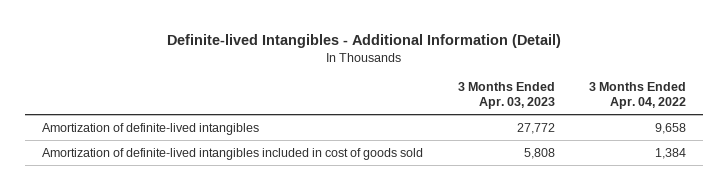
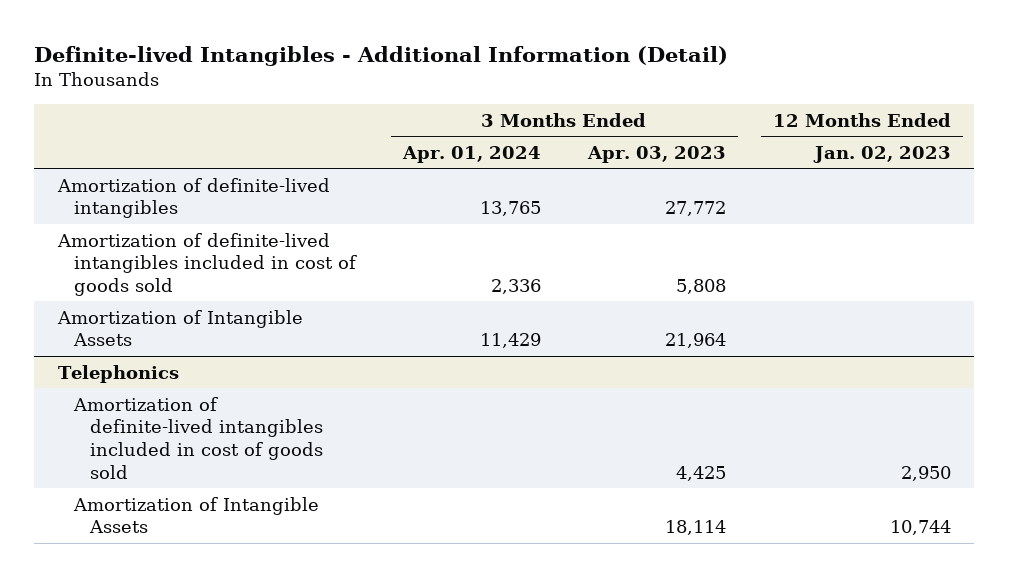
- | 3 Months Ended Apr. 03, 2023 | 3 Months Ended Apr. 04, 2022
+ | 3 Months Ended Apr. 01, 2024 | 3 Months Ended Apr. 03, 2023 | 12 Months Ended Jan. 02, 2023
+ Amortization of Intangible Assets | 11,429 | 21,964 |
+ Telephonics
+ Amortization of definite-lived intangibles included in cost of goods sold | | 4,425 | 2,950
+ Amortization of Intangible Assets | | 18,114 | 10,744

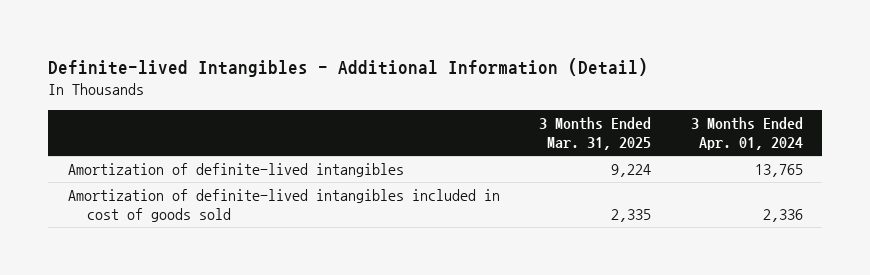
- | 3 Months Ended Apr. 01, 2024 | 3 Months Ended Apr. 03, 2023 | 12 Months Ended Jan. 02, 2023
+ | 3 Months Ended Mar. 31, 2025 | 3 Months Ended Apr. 01, 2024
- Amortization of Intangible Assets | 11,429 | 21,964 |
- Telephonics
- Amortization of definite-lived intangibles included in cost of goods sold | | 4,425 | 2,950
- Amortization of Intangible Assets | | 18,114 | 10,744

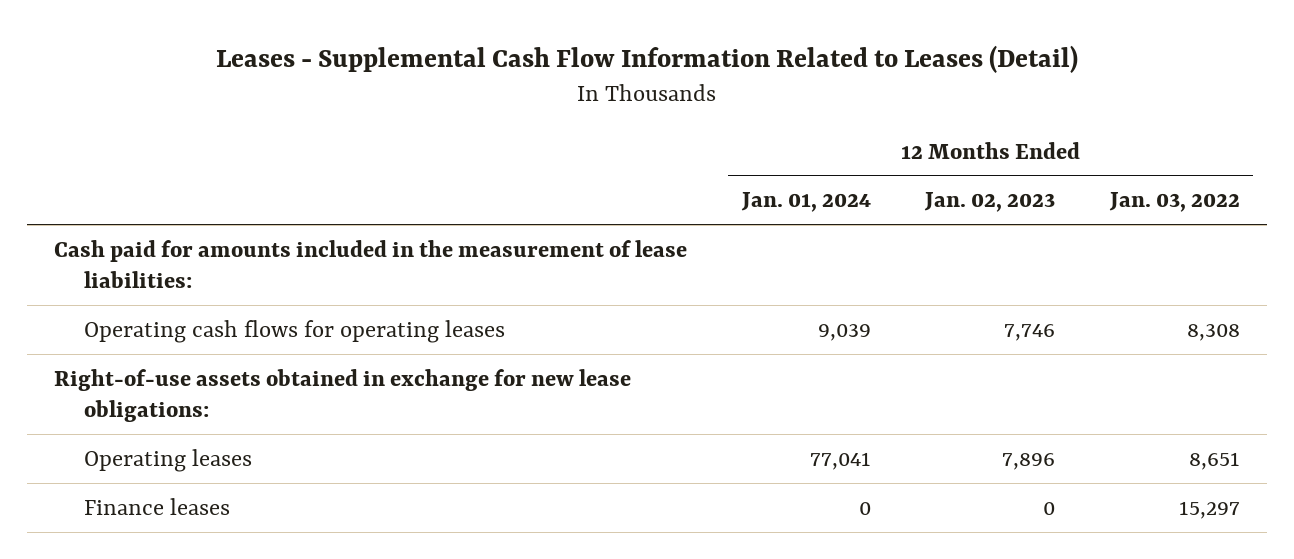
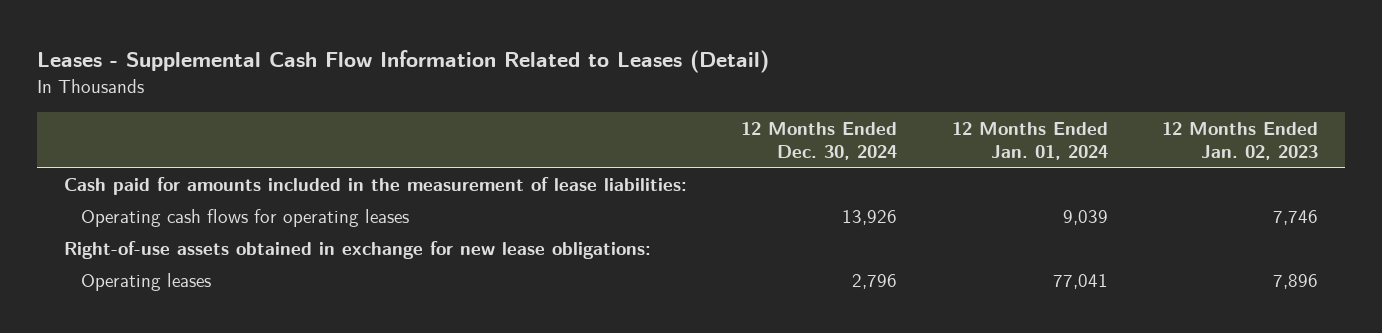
- | 12 Months Ended Jan. 01, 2024 | 12 Months Ended Jan. 02, 2023 | 12 Months Ended Jan. 03, 2022
+ | 12 Months Ended Dec. 30, 2024 | 12 Months Ended Jan. 01, 2024 | 12 Months Ended Jan. 02, 2023
- Finance leases | 0 | 0 | 15,297

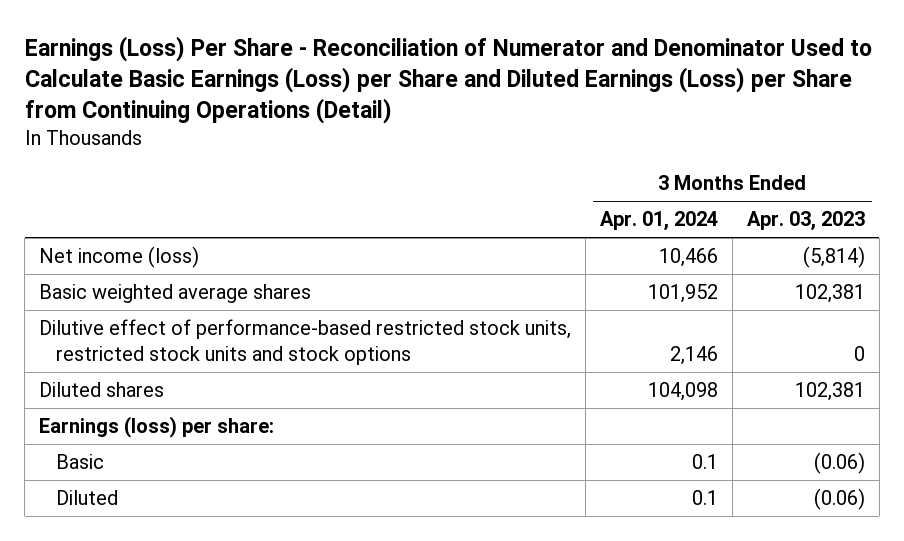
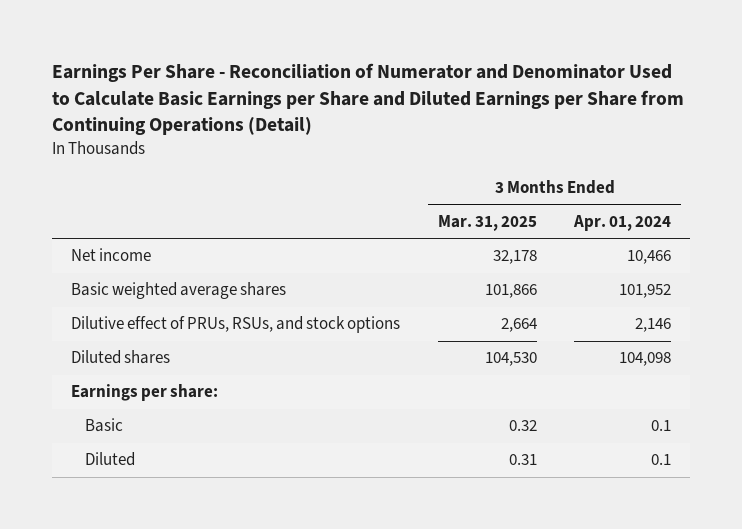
- Earnings (Loss) Per Share - Reconciliation of Numerator and Denominator Used to Calculate Basic Earnings (Loss) per Share and Diluted Earnings (Loss) per Share from Continuing Operations (Detail)
+ Earnings Per Share - Reconciliation of Numerator and Denominator Used to Calculate Basic Earnings per Share and Diluted Earnings per Share from Continuing Operations (Detail)
- | 3 Months Ended Apr. 01, 2024 | 3 Months Ended Apr. 03, 2023
+ | 3 Months Ended Mar. 31, 2025 | 3 Months Ended Apr. 01, 2024
- Net income (loss) | 10,466 | (5,814)
+ Net income | 32,178 | 10,466
- Dilutive effect of performance-based restricted stock units, restricted stock units and stock options | 2,146 | 0
+ Dilutive effect of PRUs, RSUs, and stock options | 2,664 | 2,146
- Earnings (loss) per share:
+ Earnings per share:

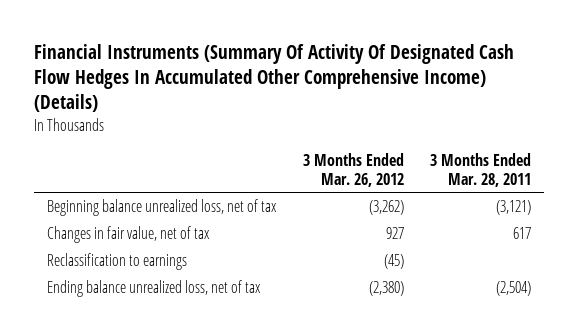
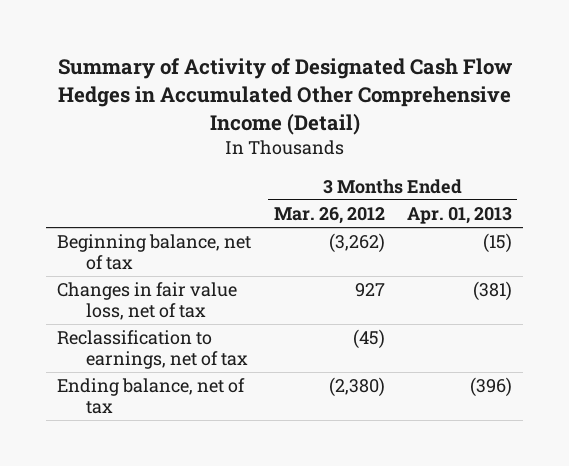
- Financial Instruments (Summary Of Activity Of Designated Cash Flow Hedges In Accumulated Other Comprehensive Income) (Details)
+ Summary of Activity of Designated Cash Flow Hedges in Accumulated Other Comprehensive Income (Detail)
- | 3 Months Ended Mar. 26, 2012 | 3 Months Ended Mar. 28, 2011
+ | 3 Months Ended Mar. 26, 2012 | 3 Months Ended Apr. 01, 2013
- Beginning balance unrealized loss, net of tax | (3,262) | (3,121)
- Changes in fair value, net of tax | 927 | 617
- Reclassification to earnings | (45) |
- Ending balance unrealized loss, net of tax | (2,380) | (2,504)
+ Beginning balance, net of tax | (3,262) | (15)
+ Changes in fair value loss, net of tax | 927 | (381)
+ Reclassification to earnings, net of tax | (45) |
+ Ending balance, net of tax | (2,380) | (396)

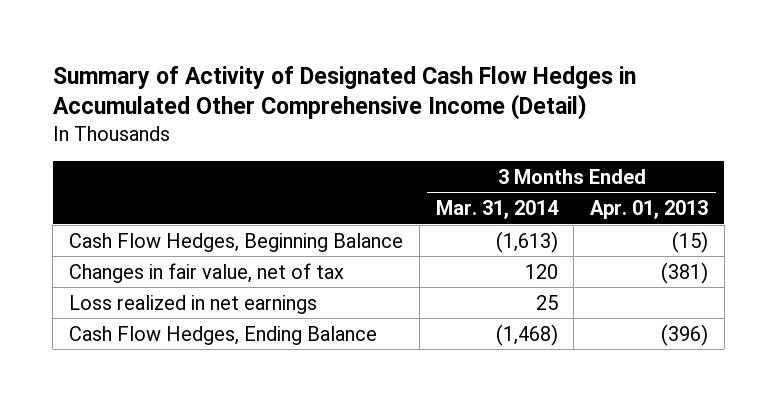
- | 3 Months Ended Mar. 26, 2012 | 3 Months Ended Apr. 01, 2013
+ | 3 Months Ended Mar. 31, 2014 | 3 Months Ended Apr. 01, 2013
- Beginning balance, net of tax | (3,262) | (15)
- Changes in fair value loss, net of tax | 927 | (381)
- Reclassification to earnings, net of tax | (45) |
- Ending balance, net of tax | (2,380) | (396)
+ Cash Flow Hedges, Beginning Balance | (1,613) | (15)
+ Changes in fair value, net of tax | 120 | (381)
+ Loss realized in net earnings | 25 |
+ Cash Flow Hedges, Ending Balance | (1,468) | (396)

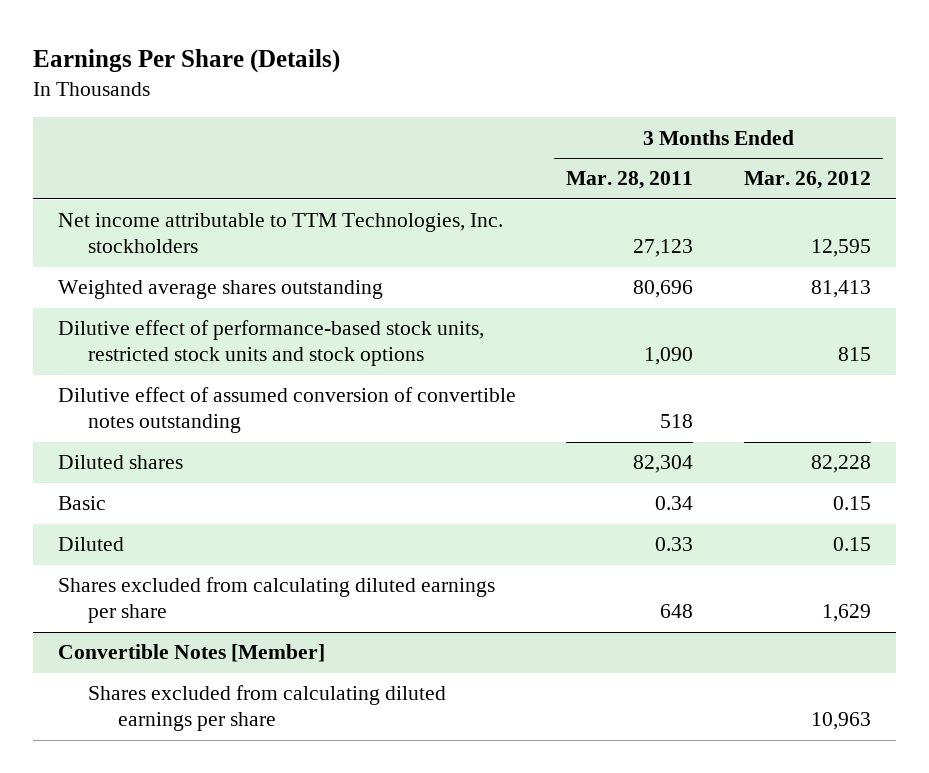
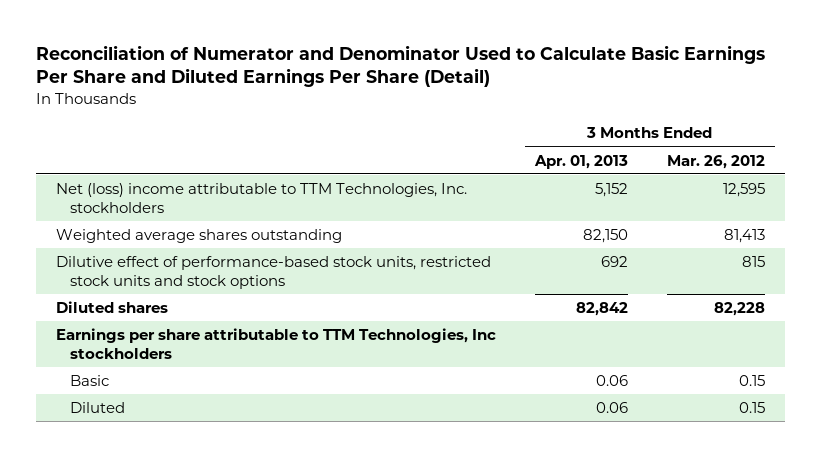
- Earnings Per Share (Details)
+ Reconciliation of Numerator and Denominator Used to Calculate Basic Earnings Per Share and Diluted Earnings Per Share (Detail)
- | 3 Months Ended Mar. 28, 2011 | 3 Months Ended Mar. 26, 2012
+ | 3 Months Ended Apr. 01, 2013 | 3 Months Ended Mar. 26, 2012
- Net income attributable to TTM Technologies, Inc. stockholders | 27,123 | 12,595
+ Net (loss) income attributable to TTM Technologies, Inc. stockholders | 5,152 | 12,595
- Dilutive effect of assumed conversion of convertible notes outstanding | 518 |
+ Earnings per share attributable to TTM Technologies, Inc stockholders
- Shares excluded from calculating diluted earnings per share | 648 | 1,629
- Convertible Notes [Member]
- Shares excluded from calculating diluted earnings per share | | 10,963

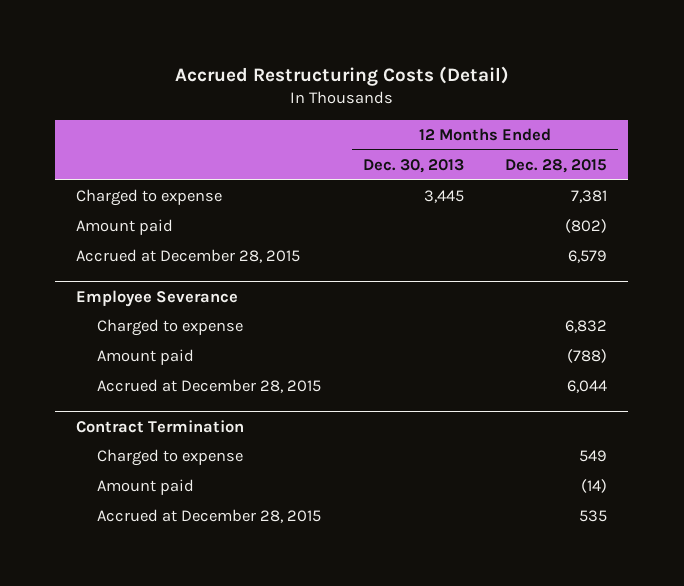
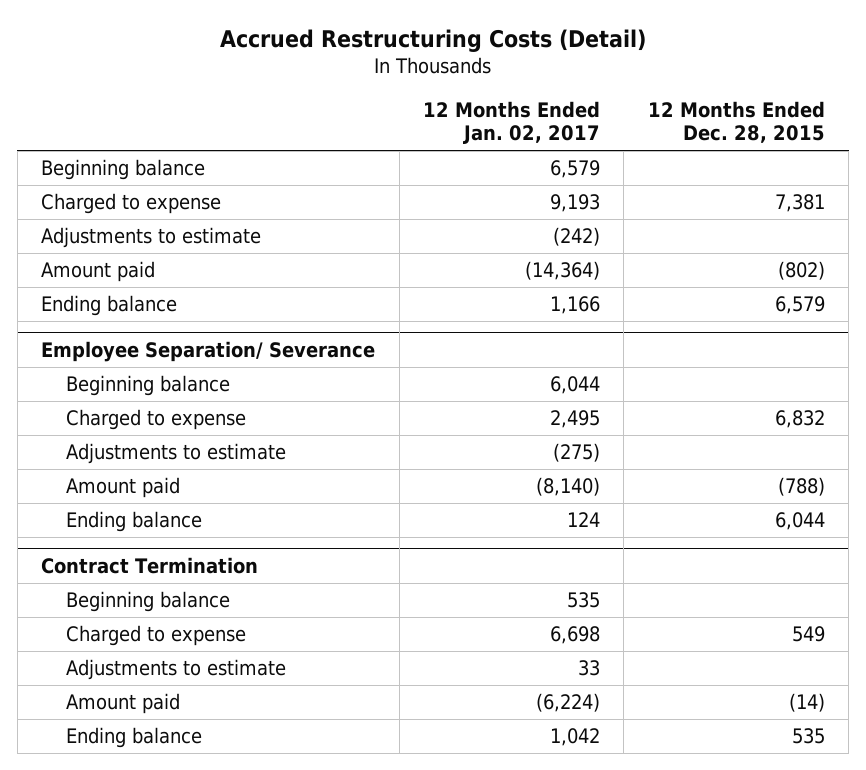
- | 12 Months Ended Dec. 30, 2013 | 12 Months Ended Dec. 28, 2015
+ | 12 Months Ended Jan. 02, 2017 | 12 Months Ended Dec. 28, 2015
+ Beginning balance | 6,579 |
+ Adjustments to estimate | (242) |
- Accrued at December 28, 2015 | | 6,579
- Employee Severance
+ Ending balance | 1,166 | 6,579
+ Employee Separation/ Severance
+ Beginning balance | 6,044 |
+ Adjustments to estimate | (275) |
- Accrued at December 28, 2015 | | 6,044
+ Ending balance | 124 | 6,044
@ Contract Termination
+ Beginning balance | 535 |
+ Adjustments to estimate | 33 |
- Accrued at December 28, 2015 | | 535
+ Ending balance | 1,042 | 535

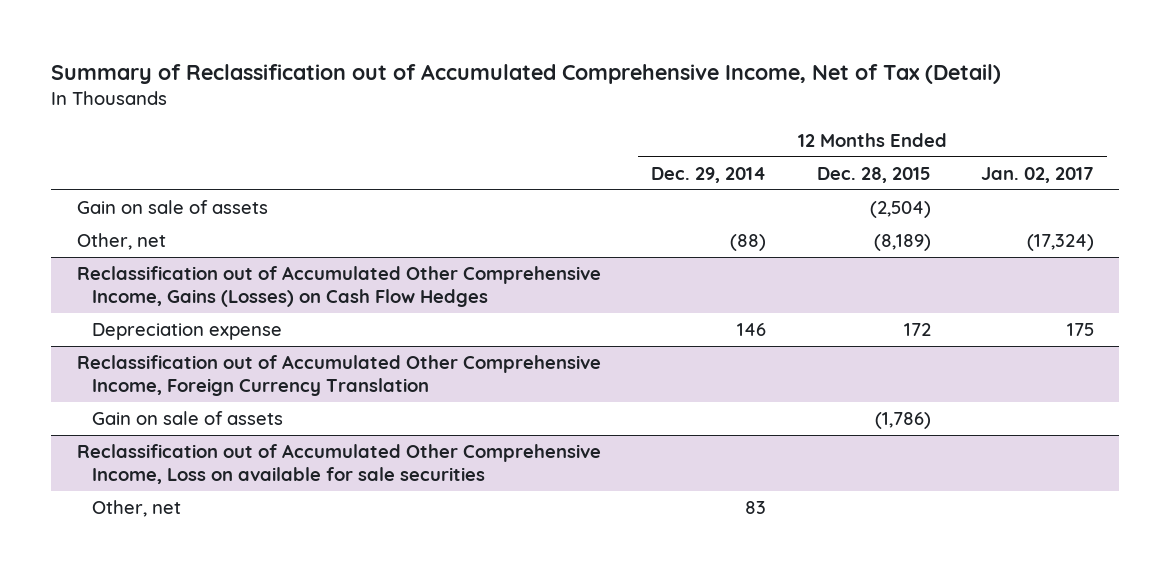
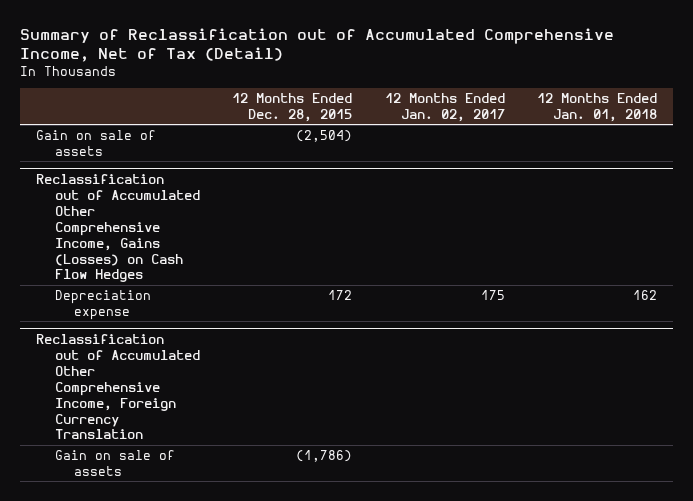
- | 12 Months Ended Dec. 29, 2014 | 12 Months Ended Dec. 28, 2015 | 12 Months Ended Jan. 02, 2017
+ | 12 Months Ended Dec. 28, 2015 | 12 Months Ended Jan. 02, 2017 | 12 Months Ended Jan. 01, 2018
- Other, net | (88) | (8,189) | (17,324)
- Reclassification out of Accumulated Other Comprehensive Income, Loss on available for sale securities
- Other, net | 83 | |

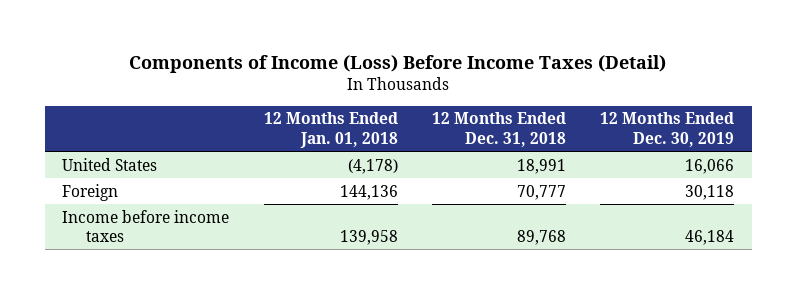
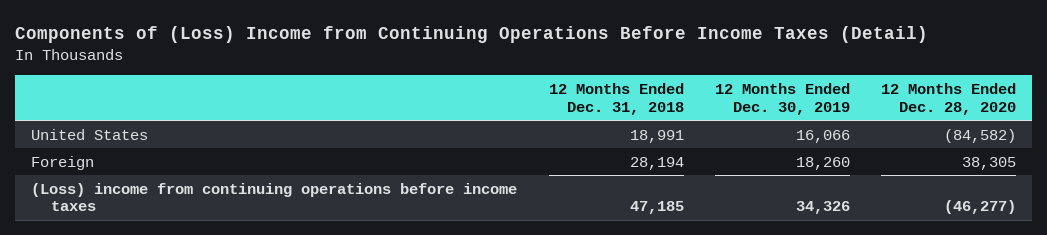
- Components of Income (Loss) Before Income Taxes (Detail)
+ Components of (Loss) Income from Continuing Operations Before Income Taxes (Detail)
- | 12 Months Ended Jan. 01, 2018 | 12 Months Ended Dec. 31, 2018 | 12 Months Ended Dec. 30, 2019
+ | 12 Months Ended Dec. 31, 2018 | 12 Months Ended Dec. 30, 2019 | 12 Months Ended Dec. 28, 2020
- Foreign | 144,136 | 70,777 | 30,118
- Income before income taxes | 139,958 | 89,768 | 46,184
+ Foreign | 28,194 | 18,260 | 38,305
+ (Loss) income from continuing operations before income taxes | 47,185 | 34,326 | (46,277)

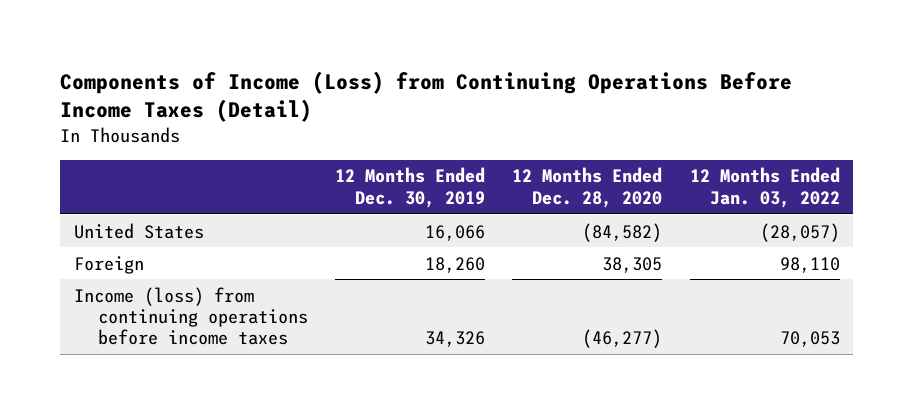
- Components of (Loss) Income from Continuing Operations Before Income Taxes (Detail)
+ Components of Income (Loss) from Continuing Operations Before Income Taxes (Detail)
- | 12 Months Ended Dec. 31, 2018 | 12 Months Ended Dec. 30, 2019 | 12 Months Ended Dec. 28, 2020
+ | 12 Months Ended Dec. 30, 2019 | 12 Months Ended Dec. 28, 2020 | 12 Months Ended Jan. 03, 2022
- (Loss) income from continuing operations before income taxes | 47,185 | 34,326 | (46,277)
+ Income (loss) from continuing operations before income taxes | 34,326 | (46,277) | 70,053

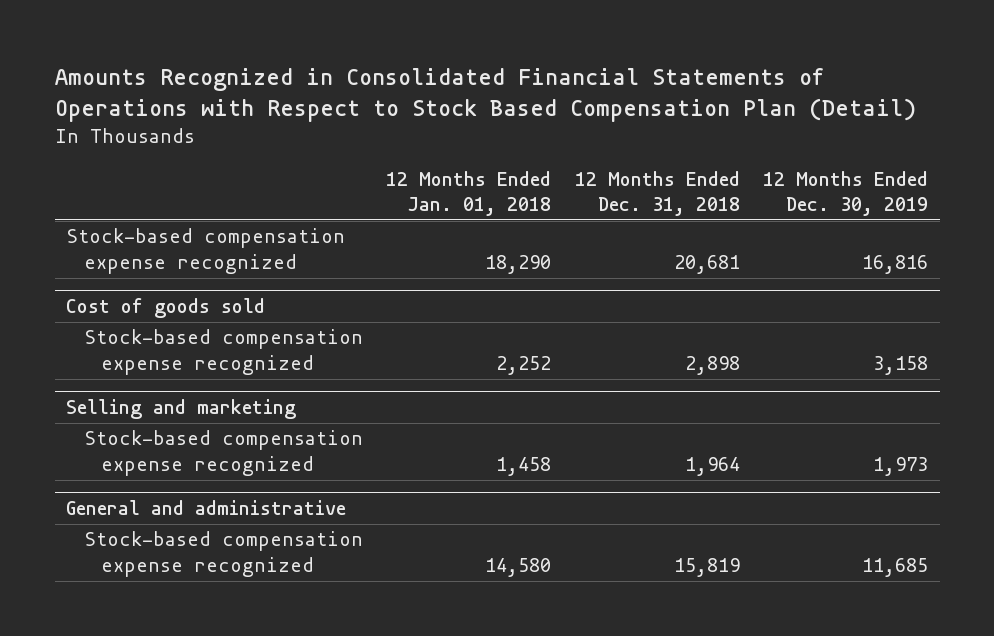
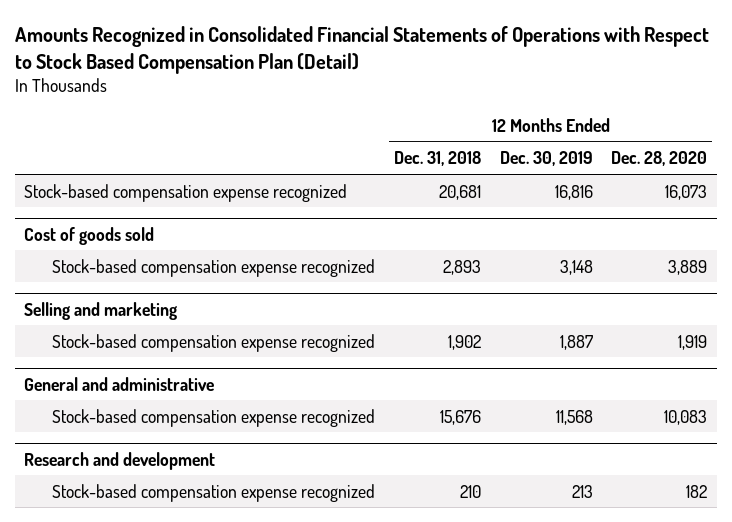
- | 12 Months Ended Jan. 01, 2018 | 12 Months Ended Dec. 31, 2018 | 12 Months Ended Dec. 30, 2019
+ | 12 Months Ended Dec. 31, 2018 | 12 Months Ended Dec. 30, 2019 | 12 Months Ended Dec. 28, 2020
@ Cost of goods sold
- Stock-based compensation expense recognized | 2,252 | 2,898 | 3,158
+ Stock-based compensation expense recognized | 2,893 | 3,148 | 3,889
@ Selling and marketing
- Stock-based compensation expense recognized | 1,458 | 1,964 | 1,973
+ Stock-based compensation expense recognized | 1,902 | 1,887 | 1,919
@ General and administrative
- Stock-based compensation expense recognized | 14,580 | 15,819 | 11,685
+ Stock-based compensation expense recognized | 15,676 | 11,568 | 10,083
+ Research and development
+ Stock-based compensation expense recognized | 210 | 213 | 182

